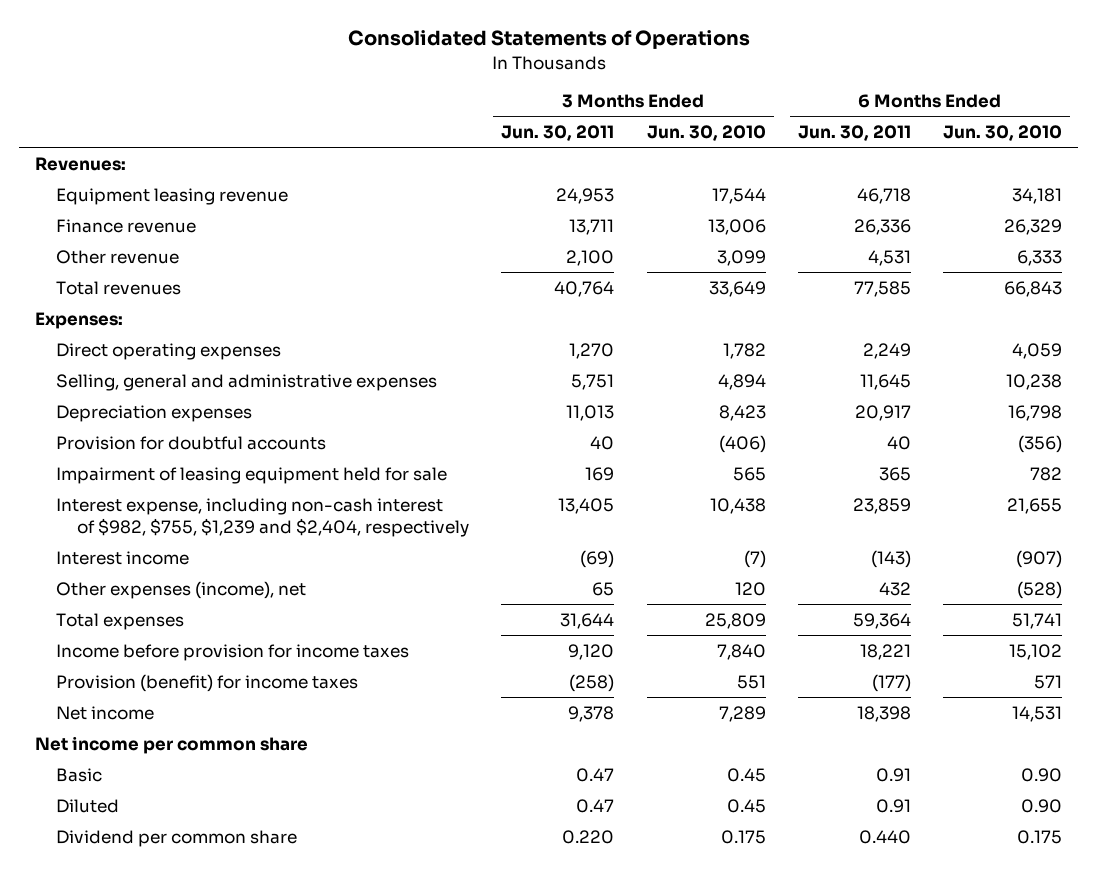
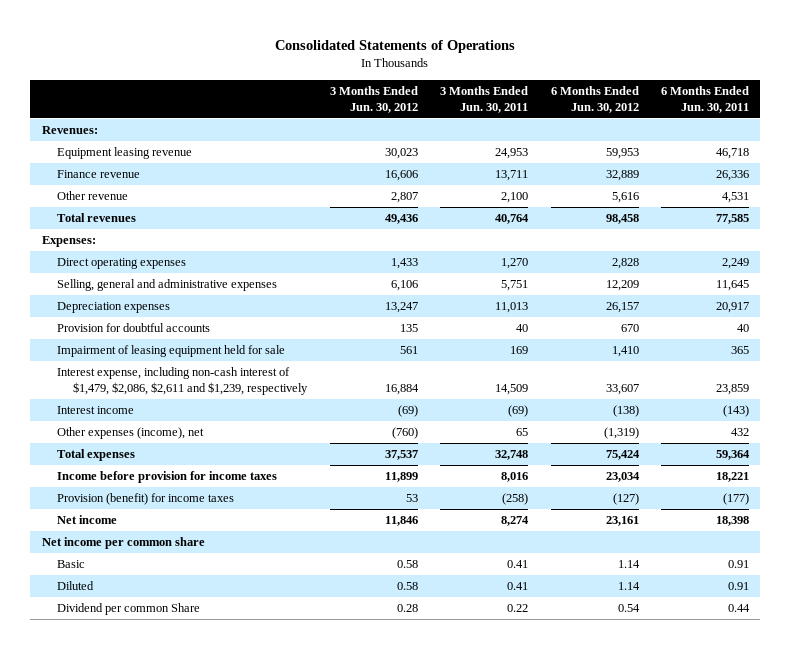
- | 3 Months Ended Jun. 30, 2011 | 3 Months Ended Jun. 30, 2010 | 6 Months Ended Jun. 30, 2011 | 6 Months Ended Jun. 30, 2010
+ | 3 Months Ended Jun. 30, 2012 | 3 Months Ended Jun. 30, 2011 | 6 Months Ended Jun. 30, 2012 | 6 Months Ended Jun. 30, 2011
- Interest expense, including non-cash interest of $982, $755, $1,239 and $2,404, respectively | 13,405 | 10,438 | 23,859 | 21,655
+ Interest expense, including non-cash interest of $1,479, $2,086, $2,611 and $1,239, respectively | 16,884 | 14,509 | 33,607 | 23,859
- Total expenses | 31,644 | 25,809 | 59,364 | 51,741
- Income before provision for income taxes | 9,120 | 7,840 | 18,221 | 15,102
+ Total expenses | 37,537 | 32,748 | 75,424 | 59,364
+ Income before provision for income taxes | 11,899 | 8,016 | 23,034 | 18,221
- Net income | 9,378 | 7,289 | 18,398 | 14,531
+ Net income | 11,846 | 8,274 | 23,161 | 18,398
- Basic | 0.47 | 0.45 | 0.91 | 0.90
- Diluted | 0.47 | 0.45 | 0.91 | 0.90
- Dividend per common share | 0.220 | 0.175 | 0.440 | 0.175
+ Basic | 0.58 | 0.41 | 1.14 | 0.91
+ Diluted | 0.58 | 0.41 | 1.14 | 0.91
+ Dividend per common Share | 0.28 | 0.22 | 0.54 | 0.44

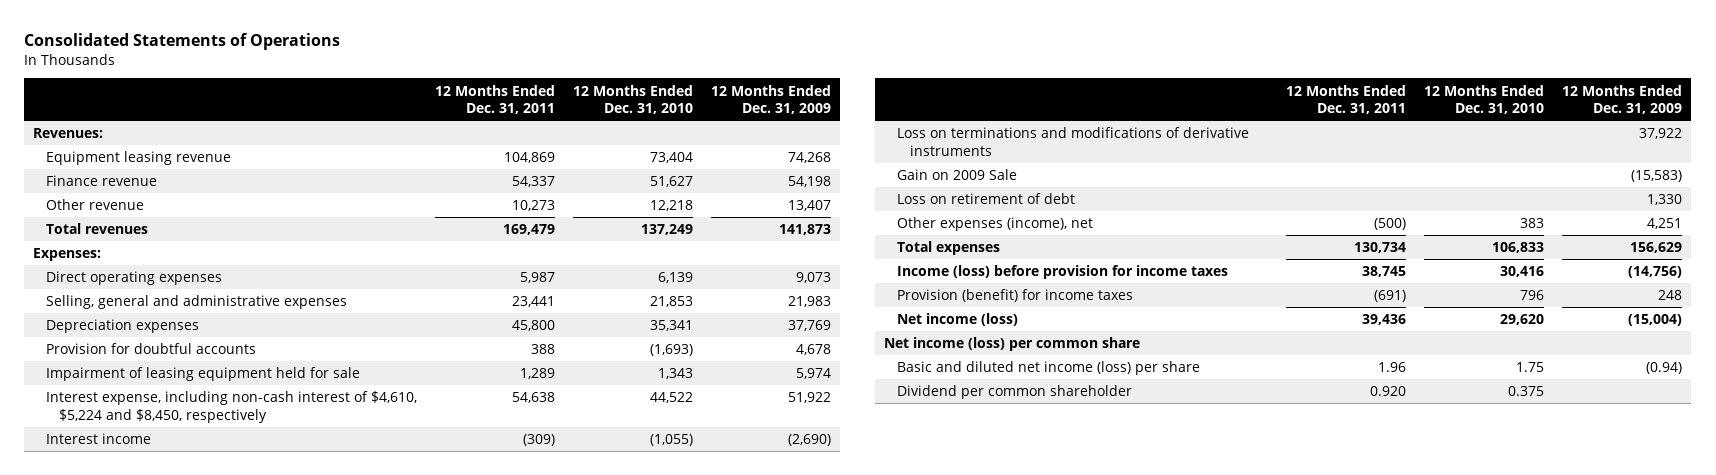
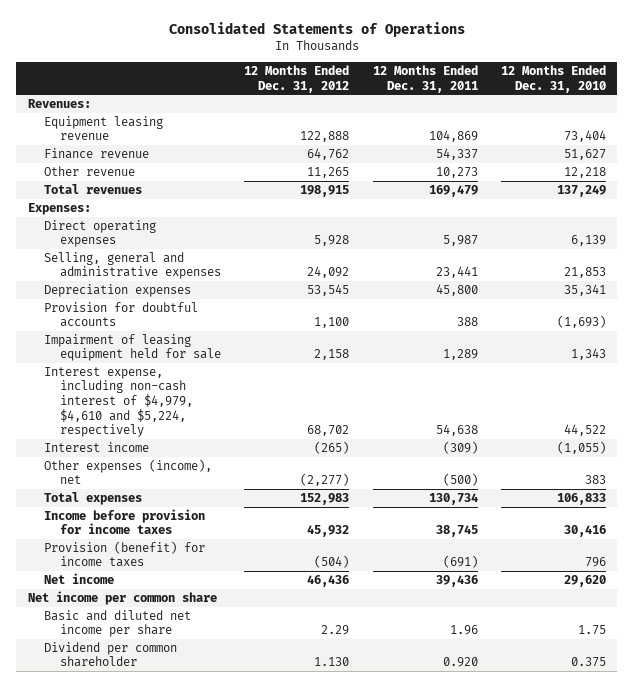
- | 12 Months Ended Dec. 31, 2011 | 12 Months Ended Dec. 31, 2010 | 12 Months Ended Dec. 31, 2009
+ | 12 Months Ended Dec. 31, 2012 | 12 Months Ended Dec. 31, 2011 | 12 Months Ended Dec. 31, 2010
- Interest expense, including non-cash interest of $4,610, $5,224 and $8,450, respectively | 54,638 | 44,522 | 51,922
+ Interest expense, including non-cash interest of $4,979, $4,610 and $5,224, respectively | 68,702 | 54,638 | 44,522
- Loss on terminations and modifications of derivative instruments | | | 37,922
- Gain on 2009 Sale | | | (15,583)
- Loss on retirement of debt | | | 1,330
- Income (loss) before provision for income taxes | 38,745 | 30,416 | (14,756)
+ Income before provision for income taxes | 45,932 | 38,745 | 30,416
- Net income (loss) | 39,436 | 29,620 | (15,004)
- Net income (loss) per common share
- Basic and diluted net income (loss) per share | 1.96 | 1.75 | (0.94)
+ Net income | 46,436 | 39,436 | 29,620
+ Net income per common share
+ Basic and diluted net income per share | 2.29 | 1.96 | 1.75

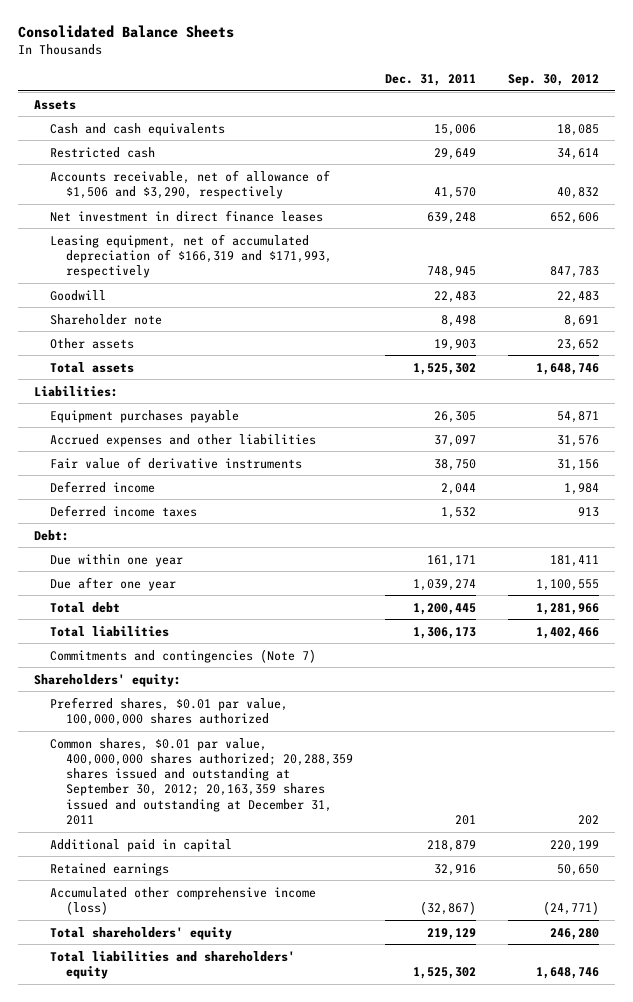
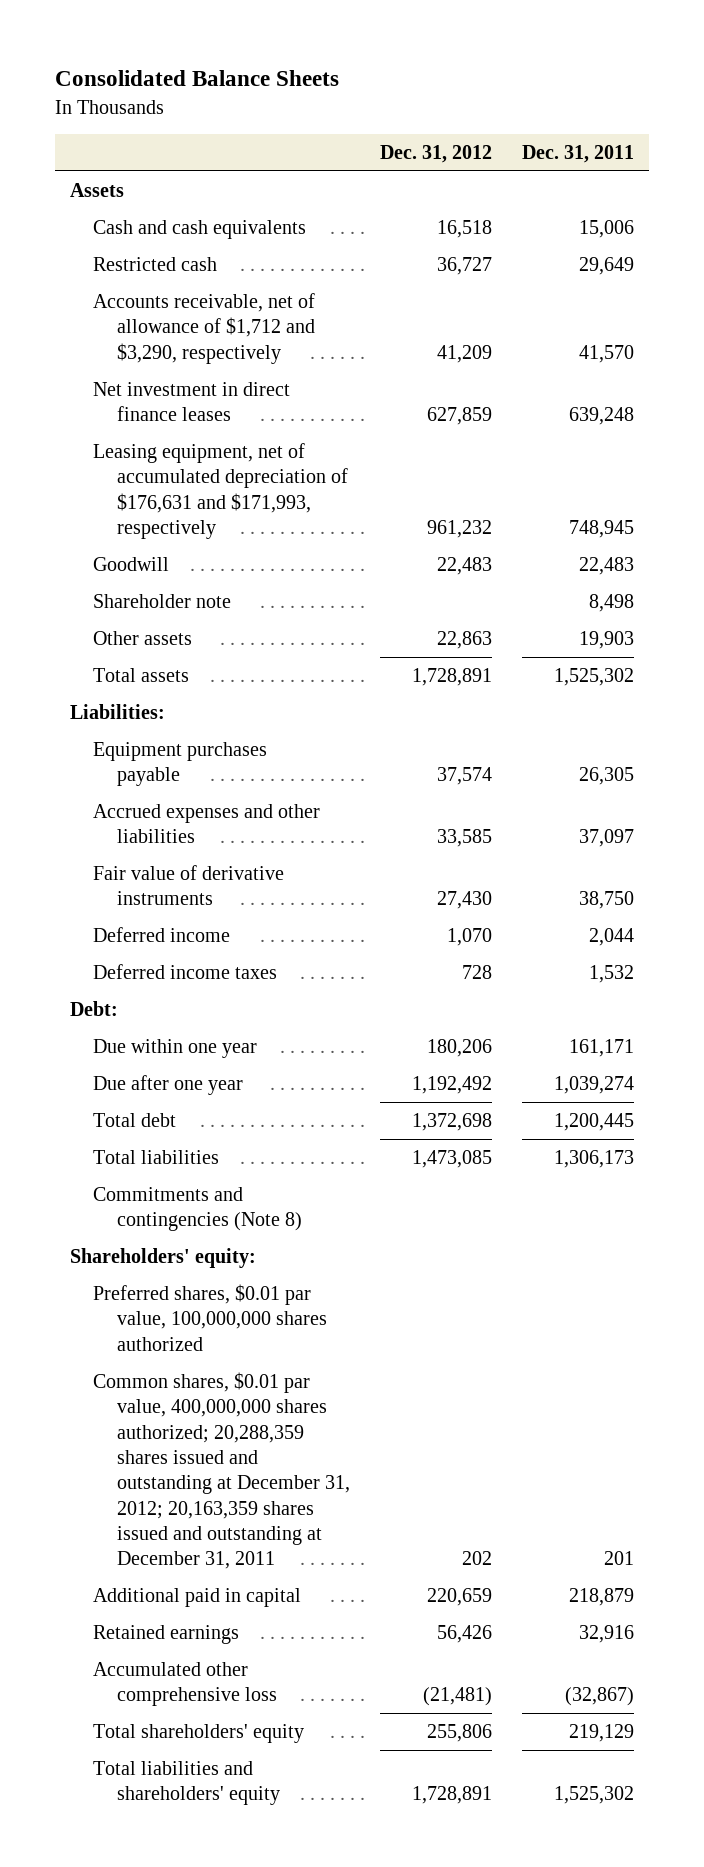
- | Dec. 31, 2011 | Sep. 30, 2012
+ | Dec. 31, 2012 | Dec. 31, 2011
- Accounts receivable, net of allowance of $1,506 and $3,290, respectively | 41,570 | 40,832
+ Accounts receivable, net of allowance of $1,712 and $3,290, respectively | 41,209 | 41,570
- Leasing equipment, net of accumulated depreciation of $166,319 and $171,993, respectively | 748,945 | 847,783
+ Leasing equipment, net of accumulated depreciation of $176,631 and $171,993, respectively | 961,232 | 748,945
- Commitments and contingencies (Note 7)
+ Commitments and contingencies (Note 8)
- Common shares, $0.01 par value, 400,000,000 shares authorized; 20,288,359 shares issued and outstanding at September 30, 2012; 20,163,359 shares issued and outstanding at December 31, 2011 | 201 | 202
+ Common shares, $0.01 par value, 400,000,000 shares authorized; 20,288,359 shares issued and outstanding at December 31, 2012; 20,163,359 shares issued and outstanding at December 31, 2011 | 202 | 201
- Accumulated other comprehensive income (loss) | (32,867) | (24,771)
+ Accumulated other comprehensive loss | (21,481) | (32,867)

